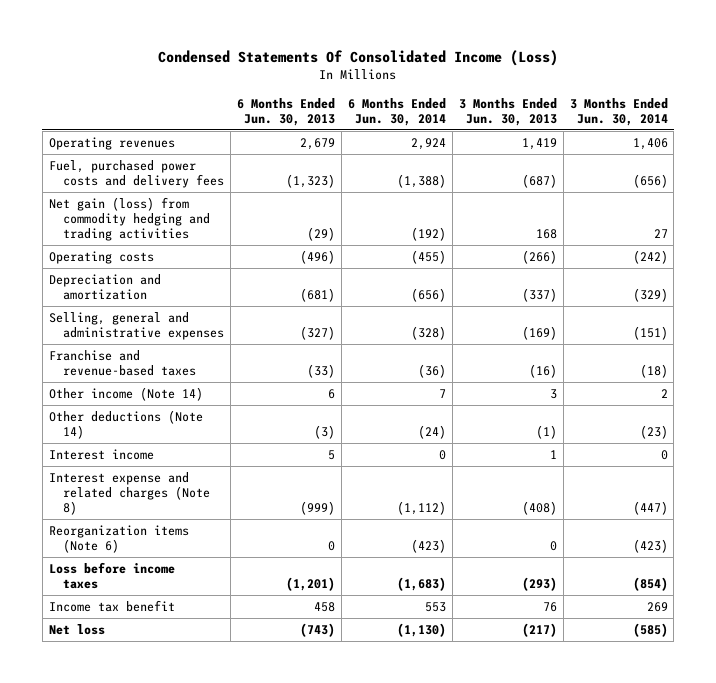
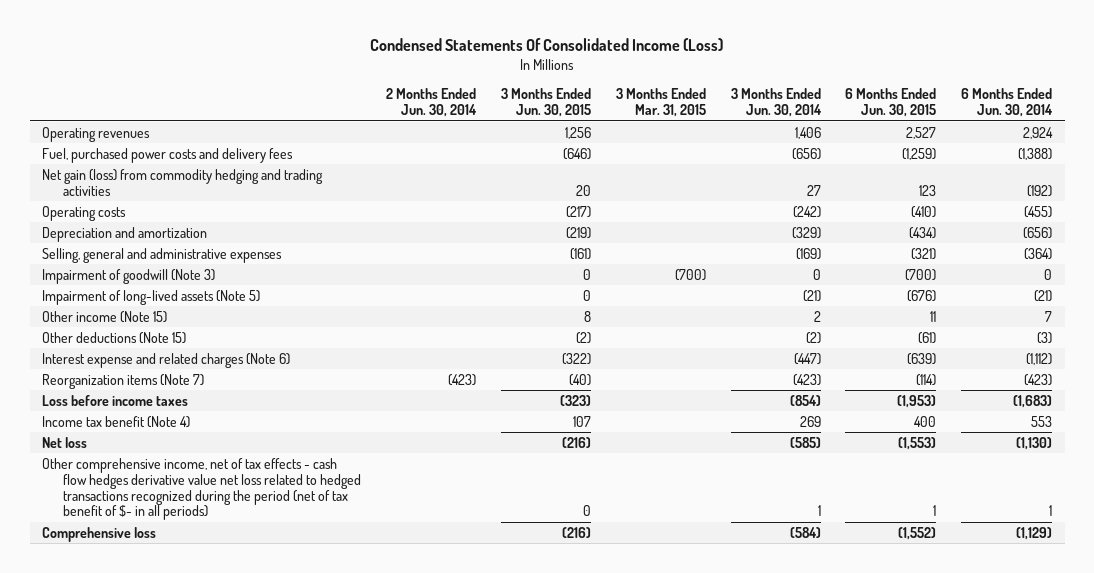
- | 6 Months Ended Jun. 30, 2013 | 6 Months Ended Jun. 30, 2014 | 3 Months Ended Jun. 30, 2013 | 3 Months Ended Jun. 30, 2014
+ | 2 Months Ended Jun. 30, 2014 | 3 Months Ended Jun. 30, 2015 | 3 Months Ended Mar. 31, 2015 | 3 Months Ended Jun. 30, 2014 | 6 Months Ended Jun. 30, 2015 | 6 Months Ended Jun. 30, 2014
- Selling, general and administrative expenses | (327) | (328) | (169) | (151)
- Franchise and revenue-based taxes | (33) | (36) | (16) | (18)
- Other income (Note 14) | 6 | 7 | 3 | 2
- Other deductions (Note 14) | (3) | (24) | (1) | (23)
- Interest income | 5 | 0 | 1 | 0
- Interest expense and related charges (Note 8) | (999) | (1,112) | (408) | (447)
- Reorganization items (Note 6) | 0 | (423) | 0 | (423)
+ Selling, general and administrative expenses | | (161) | | (169) | (321) | (364)
+ Impairment of goodwill (Note 3) | | 0 | (700) | 0 | (700) | 0
+ Impairment of long-lived assets (Note 5) | | 0 | | (21) | (676) | (21)
+ Other income (Note 15) | | 8 | | 2 | 11 | 7
+ Other deductions (Note 15) | | (2) | | (2) | (61) | (3)
+ Interest expense and related charges (Note 6) | | (322) | | (447) | (639) | (1,112)
+ Reorganization items (Note 7) | (423) | (40) | | (423) | (114) | (423)
- Income tax benefit | 458 | 553 | 76 | 269
+ Income tax benefit (Note 4) | | 107 | | 269 | 400 | 553
+ Other comprehensive income, net of tax effects - cash flow hedges derivative value net loss related to hedged transactions recognized during the period (net of tax benefit of $- in all periods) | | 0 | | 1 | 1 | 1
+ Comprehensive loss | | (216) | | (584) | (1,552) | (1,129)

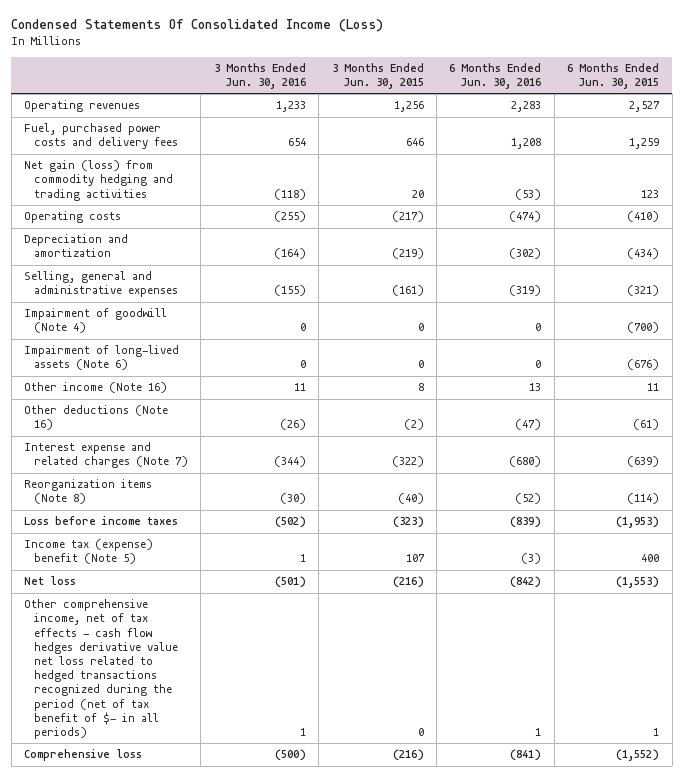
- | 2 Months Ended Jun. 30, 2014 | 3 Months Ended Jun. 30, 2015 | 3 Months Ended Mar. 31, 2015 | 3 Months Ended Jun. 30, 2014 | 6 Months Ended Jun. 30, 2015 | 6 Months Ended Jun. 30, 2014
+ | 3 Months Ended Jun. 30, 2016 | 3 Months Ended Jun. 30, 2015 | 6 Months Ended Jun. 30, 2016 | 6 Months Ended Jun. 30, 2015
- Fuel, purchased power costs and delivery fees | | (646) | | (656) | (1,259) | (1,388)
+ Fuel, purchased power costs and delivery fees | 654 | 646 | 1,208 | 1,259
- Impairment of goodwill (Note 3) | | 0 | (700) | 0 | (700) | 0
- Impairment of long-lived assets (Note 5) | | 0 | | (21) | (676) | (21)
- Other income (Note 15) | | 8 | | 2 | 11 | 7
- Other deductions (Note 15) | | (2) | | (2) | (61) | (3)
- Interest expense and related charges (Note 6) | | (322) | | (447) | (639) | (1,112)
- Reorganization items (Note 7) | (423) | (40) | | (423) | (114) | (423)
+ Impairment of goodwill (Note 4) | 0 | 0 | 0 | (700)
+ Impairment of long-lived assets (Note 6) | 0 | 0 | 0 | (676)
+ Other income (Note 16) | 11 | 8 | 13 | 11
+ Other deductions (Note 16) | (26) | (2) | (47) | (61)
+ Interest expense and related charges (Note 7) | (344) | (322) | (680) | (639)
+ Reorganization items (Note 8) | (30) | (40) | (52) | (114)
- Income tax benefit (Note 4) | | 107 | | 269 | 400 | 553
+ Income tax (expense) benefit (Note 5) | 1 | 107 | (3) | 400

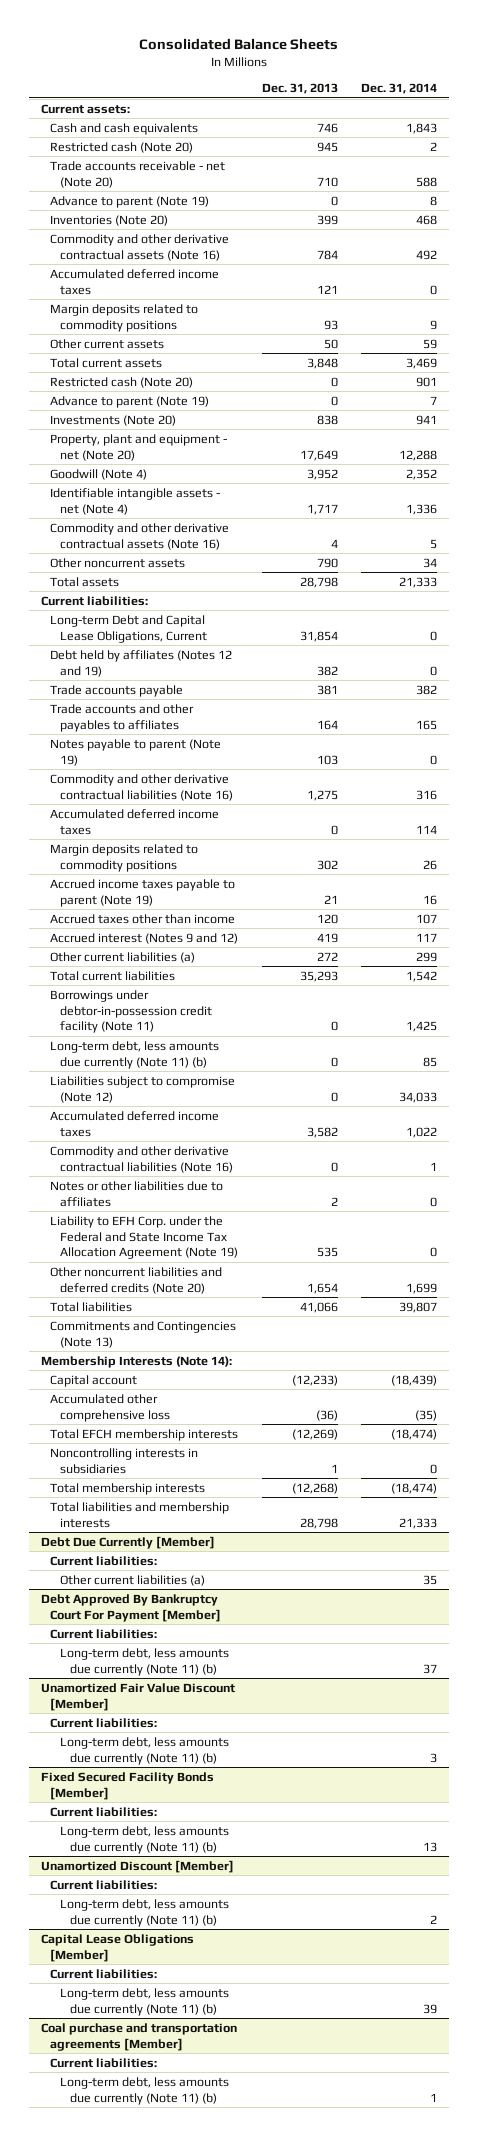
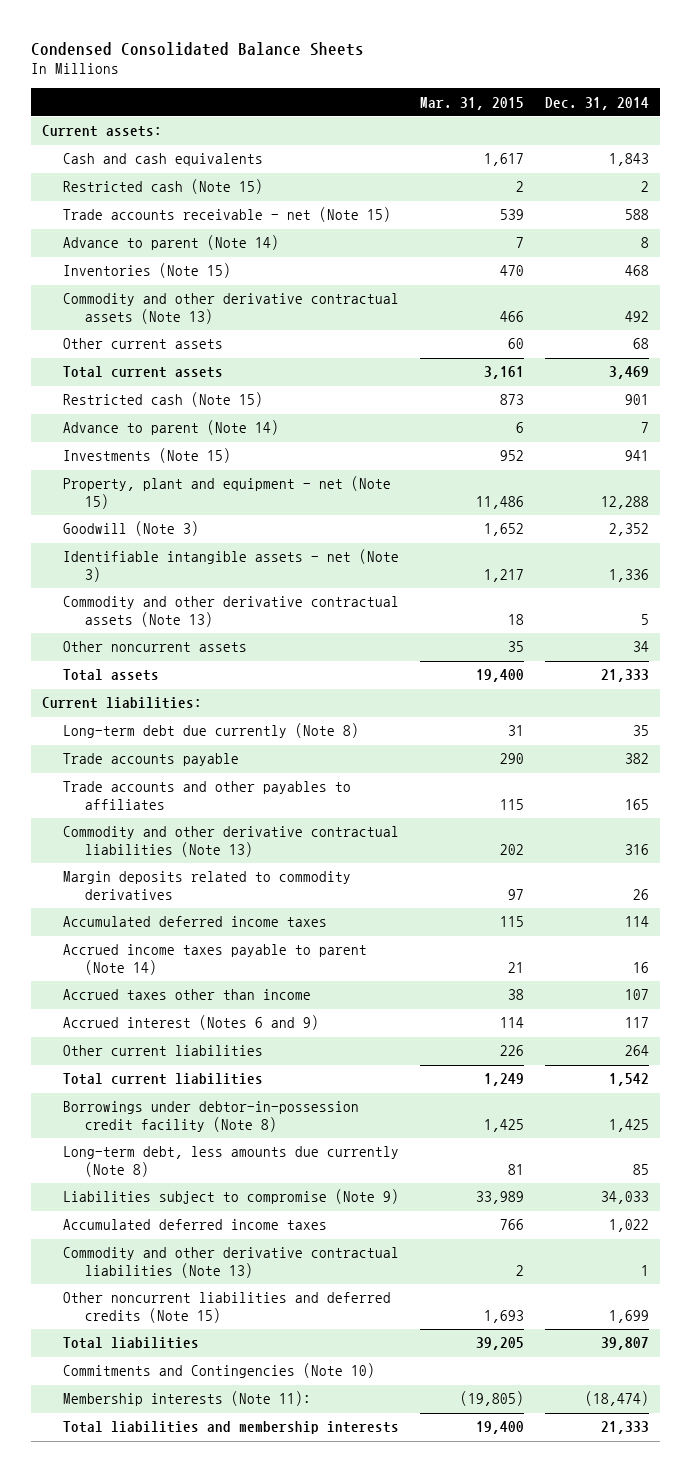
- Consolidated Balance Sheets
+ Condensed Consolidated Balance Sheets
- | Dec. 31, 2013 | Dec. 31, 2014
+ | Mar. 31, 2015 | Dec. 31, 2014
- Restricted cash (Note 20) | 945 | 2
- Trade accounts receivable - net (Note 20) | 710 | 588
- Advance to parent (Note 19) | 0 | 8
- Inventories (Note 20) | 399 | 468
- Commodity and other derivative contractual assets (Note 16) | 784 | 492
- Accumulated deferred income taxes | 121 | 0
- Margin deposits related to commodity positions | 93 | 9
- Other current assets | 50 | 59
+ Restricted cash (Note 15) | 2 | 2
+ Trade accounts receivable - net (Note 15) | 539 | 588
+ Advance to parent (Note 14) | 7 | 8
+ Inventories (Note 15) | 470 | 468
+ Commodity and other derivative contractual assets (Note 13) | 466 | 492
+ Other current assets | 60 | 68
- Restricted cash (Note 20) | 0 | 901
- Advance to parent (Note 19) | 0 | 7
- Investments (Note 20) | 838 | 941
- Property, plant and equipment - net (Note 20) | 17,649 | 12,288
- Goodwill (Note 4) | 3,952 | 2,352
- Identifiable intangible assets - net (Note 4) | 1,717 | 1,336
- Commodity and other derivative contractual assets (Note 16) | 4 | 5
+ Restricted cash (Note 15) | 873 | 901
+ Advance to parent (Note 14) | 6 | 7
+ Investments (Note 15) | 952 | 941
+ Property, plant and equipment - net (Note 15) | 11,486 | 12,288
+ Goodwill (Note 3) | 1,652 | 2,352
+ Identifiable intangible assets - net (Note 3) | 1,217 | 1,336
+ Commodity and other derivative contractual assets (Note 13) | 18 | 5
- Long-term Debt and Capital Lease Obligations, Current | 31,854 | 0
- Debt held by affiliates (Notes 12 and 19) | 382 | 0
+ Long-term debt due currently (Note 8) | 31 | 35
- Notes payable to parent (Note 19) | 103 | 0
- Commodity and other derivative contractual liabilities (Note 16) | 1,275 | 316
+ Commodity and other derivative contractual liabilities (Note 13) | 202 | 316
+ Margin deposits related to commodity derivatives | 97 | 26
- Margin deposits related to commodity positions | 302 | 26
- Accrued income taxes payable to parent (Note 19) | 21 | 16
+ Accrued income taxes payable to parent (Note 14) | 21 | 16
- Accrued interest (Notes 9 and 12) | 419 | 117
- Other current liabilities (a) | 272 | 299
+ Accrued interest (Notes 6 and 9) | 114 | 117
+ Other current liabilities | 226 | 264
- Borrowings under debtor-in-possession credit facility (Note 11) | 0 | 1,425
- Long-term debt, less amounts due currently (Note 11) (b) | 0 | 85
- Liabilities subject to compromise (Note 12) | 0 | 34,033
+ Borrowings under debtor-in-possession credit facility (Note 8) | 1,425 | 1,425
+ Long-term debt, less amounts due currently (Note 8) | 81 | 85
+ Liabilities subject to compromise (Note 9) | 33,989 | 34,033
- Commodity and other derivative contractual liabilities (Note 16) | 0 | 1
- Notes or other liabilities due to affiliates | 2 | 0
- Liability to EFH Corp. under the Federal and State Income Tax Allocation Agreement (Note 19) | 535 | 0
- Other noncurrent liabilities and deferred credits (Note 20) | 1,654 | 1,699
+ Commodity and other derivative contractual liabilities (Note 13) | 2 | 1
+ Other noncurrent liabilities and deferred credits (Note 15) | 1,693 | 1,699
- Commitments and Contingencies (Note 13)
- Membership Interests (Note 14):
- Capital account | (12,233) | (18,439)
- Accumulated other comprehensive loss | (36) | (35)
- Total EFCH membership interests | (12,269) | (18,474)
- Noncontrolling interests in subsidiaries | 1 | 0
- Total membership interests | (12,268) | (18,474)
+ Commitments and Contingencies (Note 10)
+ Membership interests (Note 11): | (19,805) | (18,474)
- Debt Due Currently [Member]
- Current liabilities:
- Other current liabilities (a) | | 35
- Debt Approved By Bankruptcy Court For Payment [Member]
- Current liabilities:
- Long-term debt, less amounts due currently (Note 11) (b) | | 37
- Unamortized Fair Value Discount [Member]
- Current liabilities:
- Long-term debt, less amounts due currently (Note 11) (b) | | 3
- Fixed Secured Facility Bonds [Member]
- Current liabilities:
- Long-term debt, less amounts due currently (Note 11) (b) | | 13
- Unamortized Discount [Member]
- Current liabilities:
- Long-term debt, less amounts due currently (Note 11) (b) | | 2
- Capital Lease Obligations [Member]
- Current liabilities:
- Long-term debt, less amounts due currently (Note 11) (b) | | 39
- Coal purchase and transportation agreements [Member]
- Current liabilities:
- Long-term debt, less amounts due currently (Note 11) (b) | | 1

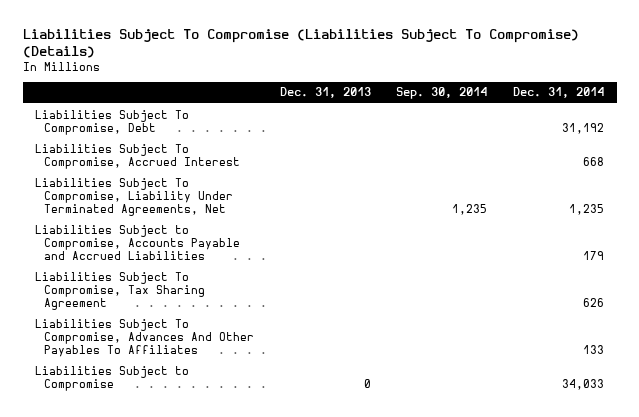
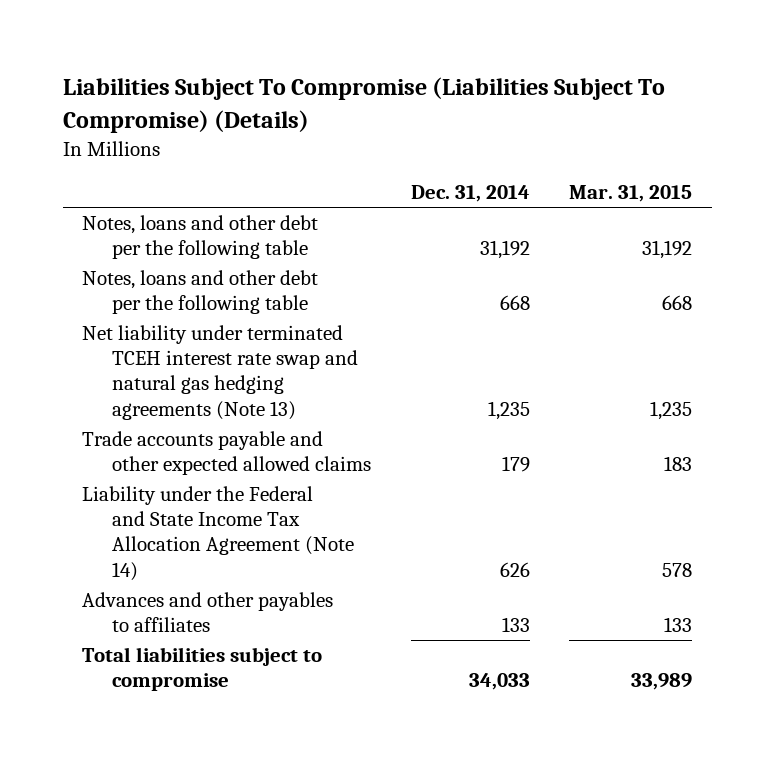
- | Dec. 31, 2013 | Sep. 30, 2014 | Dec. 31, 2014
+ | Dec. 31, 2014 | Mar. 31, 2015
- Liabilities Subject To Compromise, Debt | | | 31,192
- Liabilities Subject To Compromise, Accrued Interest | | | 668
- Liabilities Subject To Compromise, Liability Under Terminated Agreements, Net | | 1,235 | 1,235
- Liabilities Subject to Compromise, Accounts Payable and Accrued Liabilities | | | 179
- Liabilities Subject To Compromise, Tax Sharing Agreement | | | 626
- Liabilities Subject To Compromise, Advances And Other Payables To Affiliates | | | 133
- Liabilities Subject to Compromise | 0 | | 34,033
+ Notes, loans and other debt per the following table | 31,192 | 31,192
+ Notes, loans and other debt per the following table | 668 | 668
+ Net liability under terminated TCEH interest rate swap and natural gas hedging agreements (Note 13) | 1,235 | 1,235
+ Trade accounts payable and other expected allowed claims | 179 | 183
+ Liability under the Federal and State Income Tax Allocation Agreement (Note 14) | 626 | 578
+ Advances and other payables to affiliates | 133 | 133
+ Total liabilities subject to compromise | 34,033 | 33,989

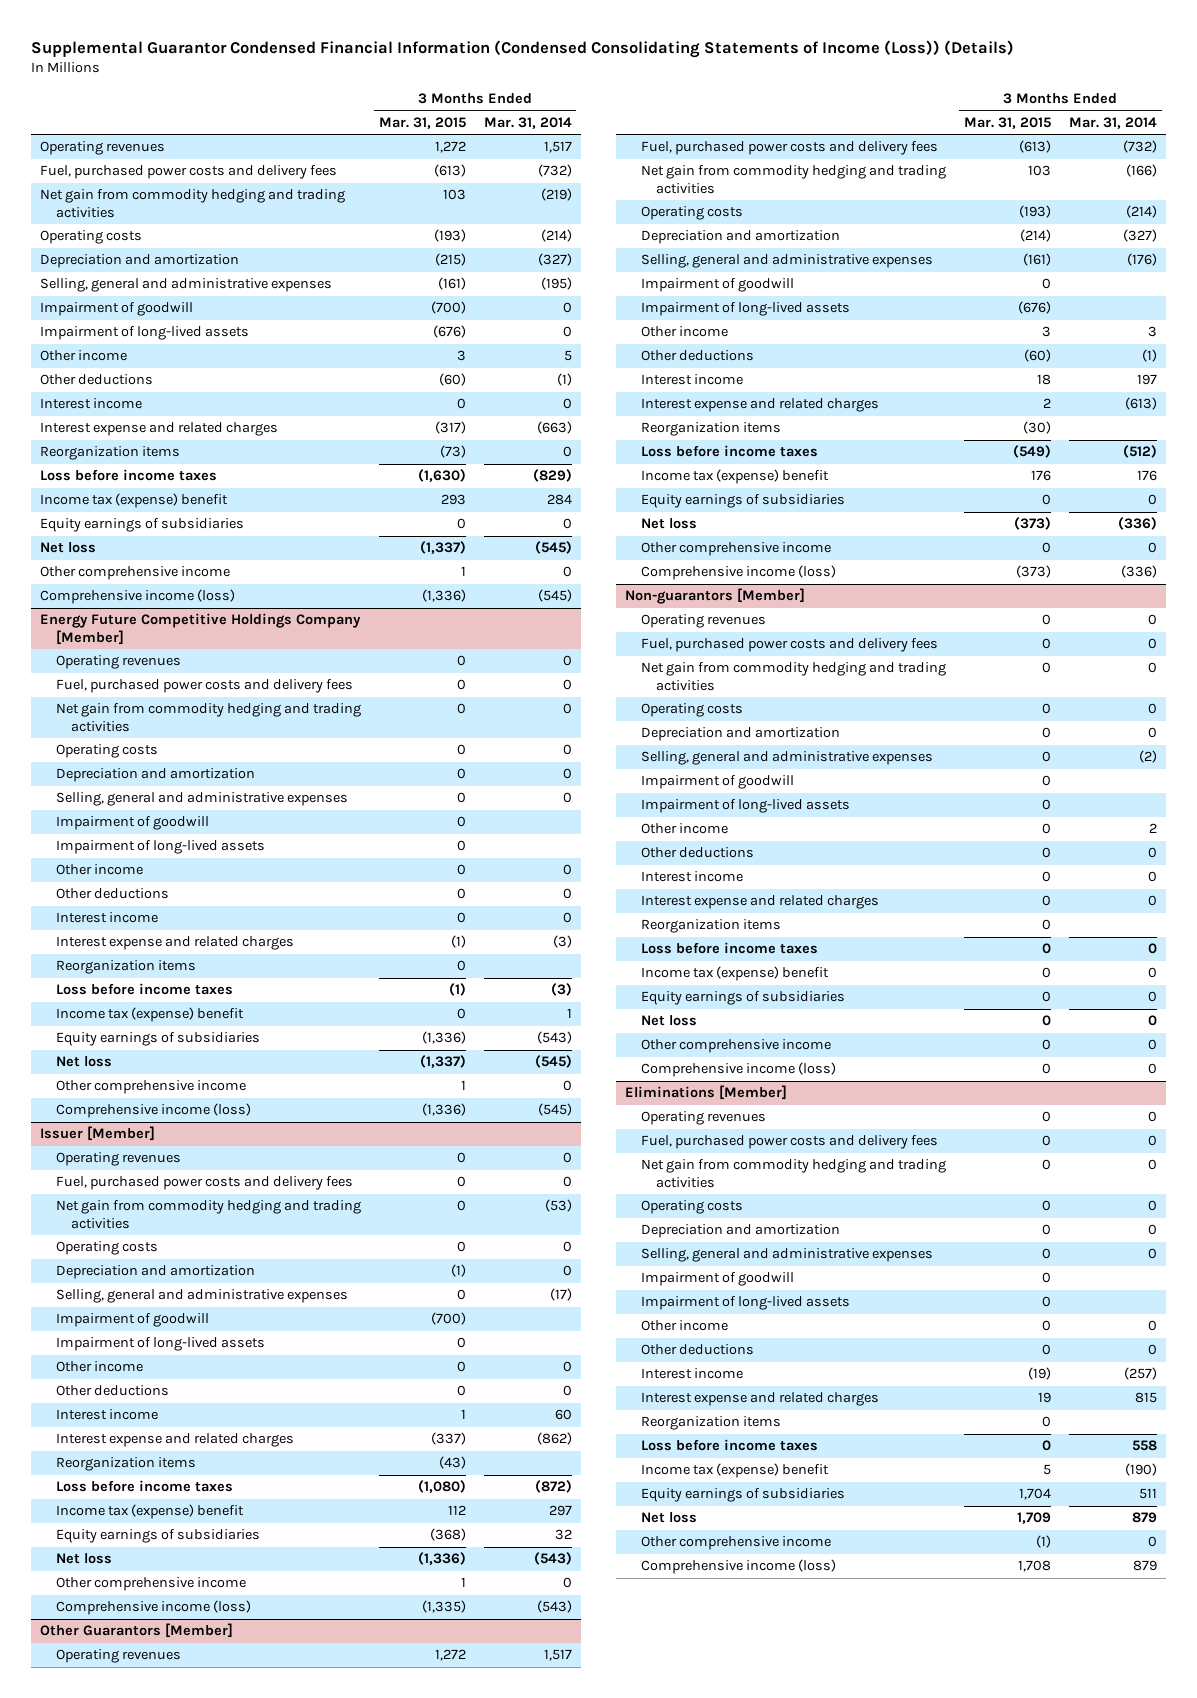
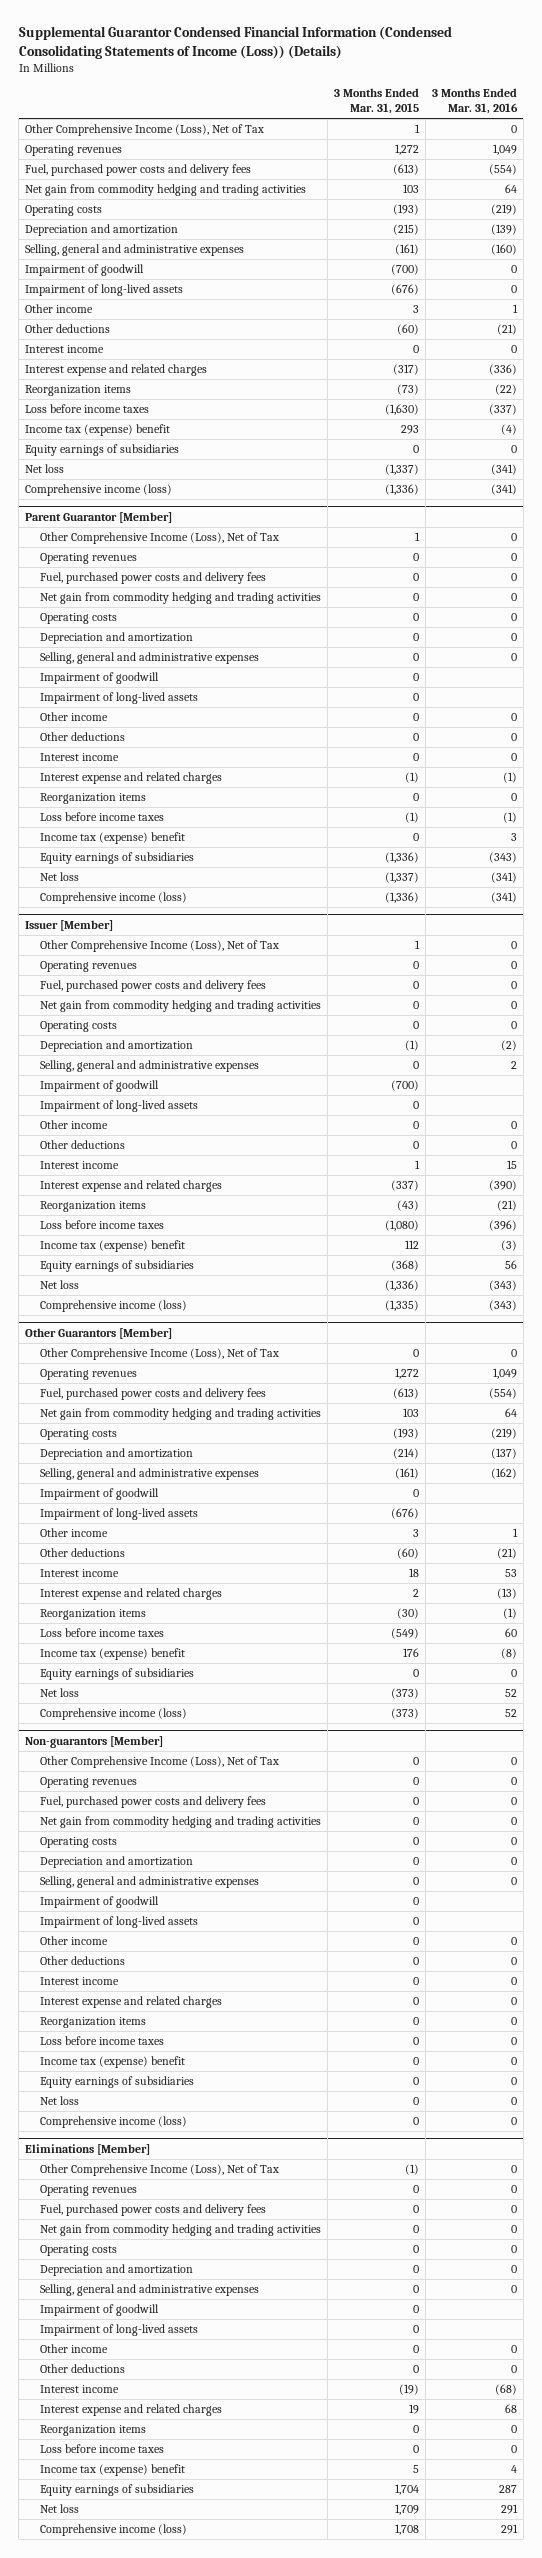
- | 3 Months Ended Mar. 31, 2015 | 3 Months Ended Mar. 31, 2014
+ | 3 Months Ended Mar. 31, 2015 | 3 Months Ended Mar. 31, 2016
+ Other Comprehensive Income (Loss), Net of Tax | 1 | 0
- Other comprehensive income | 1 | 0
- Energy Future Competitive Holdings Company [Member]
+ Parent Guarantor [Member]
+ Other Comprehensive Income (Loss), Net of Tax | 1 | 0
- Other comprehensive income | 1 | 0
@ Issuer [Member]
+ Other Comprehensive Income (Loss), Net of Tax | 1 | 0
- Other comprehensive income | 1 | 0
@ Other Guarantors [Member]
+ Other Comprehensive Income (Loss), Net of Tax | 0 | 0
- Other comprehensive income | 0 | 0
@ Non-guarantors [Member]
+ Other Comprehensive Income (Loss), Net of Tax | 0 | 0
- Other comprehensive income | 0 | 0
@ Eliminations [Member]
+ Other Comprehensive Income (Loss), Net of Tax | (1) | 0
- Other comprehensive income | (1) | 0

